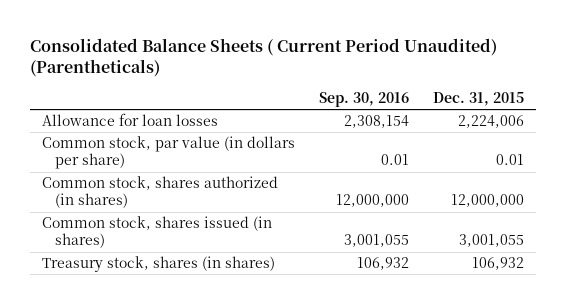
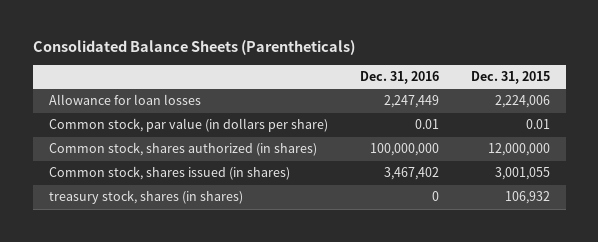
- Consolidated Balance Sheets ( Current Period Unaudited) (Parentheticals)
+ Consolidated Balance Sheets (Parentheticals)
- | Sep. 30, 2016 | Dec. 31, 2015
+ | Dec. 31, 2016 | Dec. 31, 2015
- Treasury stock, shares (in shares) | 106,932 | 106,932
+ treasury stock, shares (in shares) | 0 | 106,932

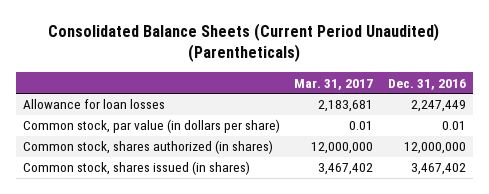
- Consolidated Balance Sheets (Parentheticals)
+ Consolidated Balance Sheets (Current Period Unaudited) (Parentheticals)
- | Dec. 31, 2016 | Dec. 31, 2015
+ | Mar. 31, 2017 | Dec. 31, 2016
- Common stock, shares authorized (in shares) | 100,000,000 | 12,000,000
+ Common stock, shares authorized (in shares) | 12,000,000 | 12,000,000
- treasury stock, shares (in shares) | 0 | 106,932

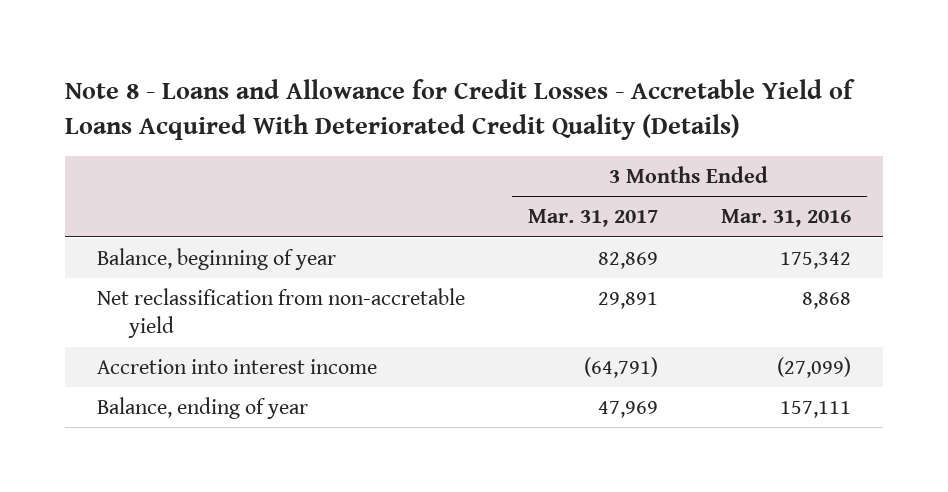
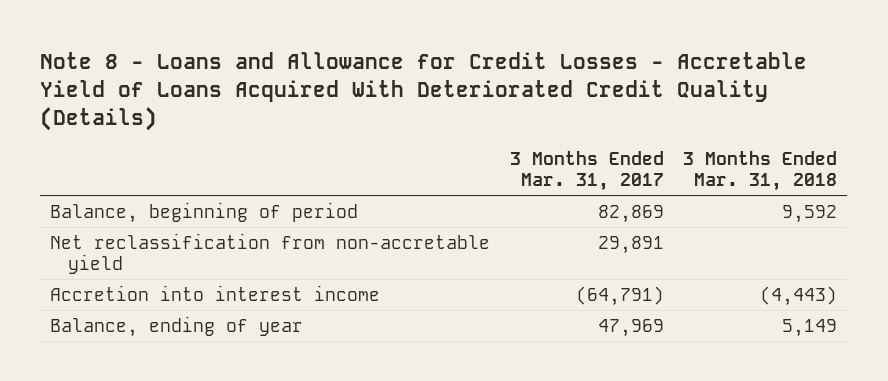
- | 3 Months Ended Mar. 31, 2017 | 3 Months Ended Mar. 31, 2016
+ | 3 Months Ended Mar. 31, 2017 | 3 Months Ended Mar. 31, 2018
- Balance, beginning of year | 82,869 | 175,342
+ Balance, beginning of period | 82,869 | 9,592

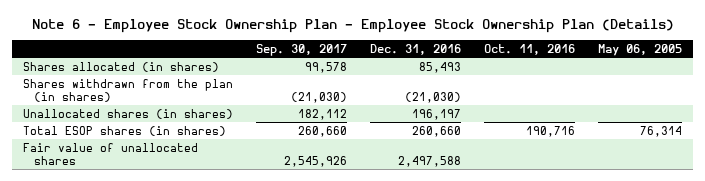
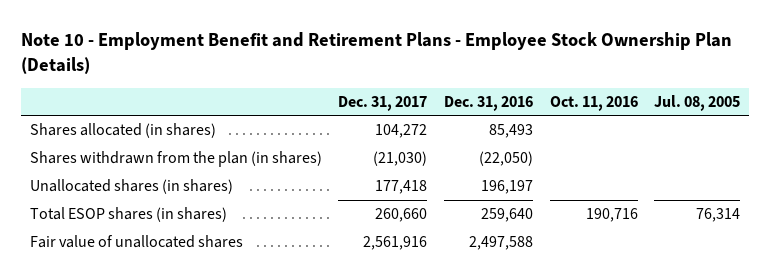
- Note 6 - Employee Stock Ownership Plan - Employee Stock Ownership Plan (Details)
+ Note 10 - Employment Benefit and Retirement Plans - Employee Stock Ownership Plan (Details)
- | Sep. 30, 2017 | Dec. 31, 2016 | Oct. 11, 2016 | May 06, 2005
+ | Dec. 31, 2017 | Dec. 31, 2016 | Oct. 11, 2016 | Jul. 08, 2005
- Shares withdrawn from the plan (in shares) | (21,030) | (21,030) | |
+ Shares withdrawn from the plan (in shares) | (21,030) | (22,050) | |
- Total ESOP shares (in shares) | 260,660 | 260,660 | 190,716 | 76,314
+ Total ESOP shares (in shares) | 260,660 | 259,640 | 190,716 | 76,314

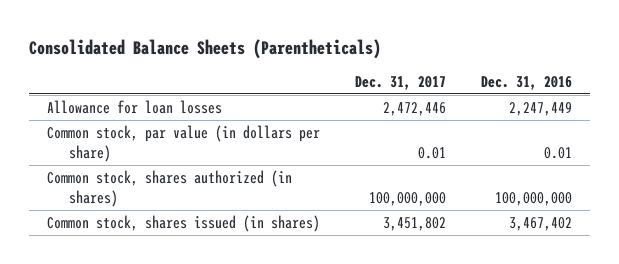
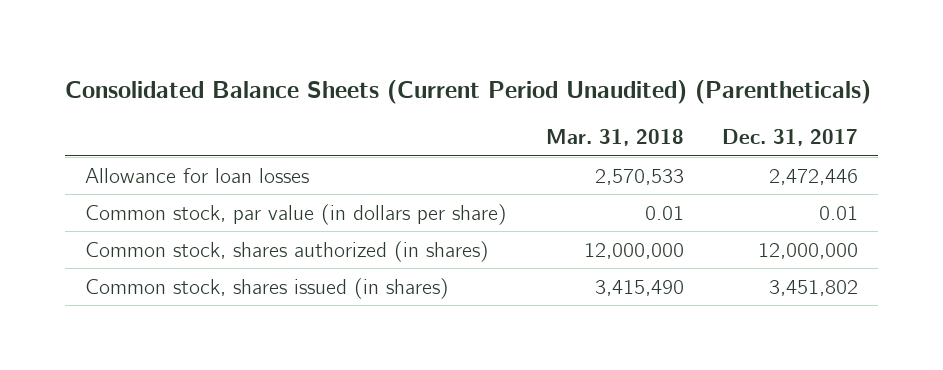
- Consolidated Balance Sheets (Parentheticals)
+ Consolidated Balance Sheets (Current Period Unaudited) (Parentheticals)
- | Dec. 31, 2017 | Dec. 31, 2016
+ | Mar. 31, 2018 | Dec. 31, 2017
- Common stock, shares authorized (in shares) | 100,000,000 | 100,000,000
+ Common stock, shares authorized (in shares) | 12,000,000 | 12,000,000

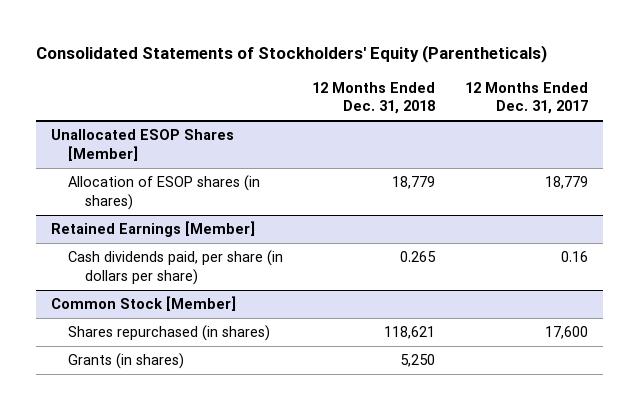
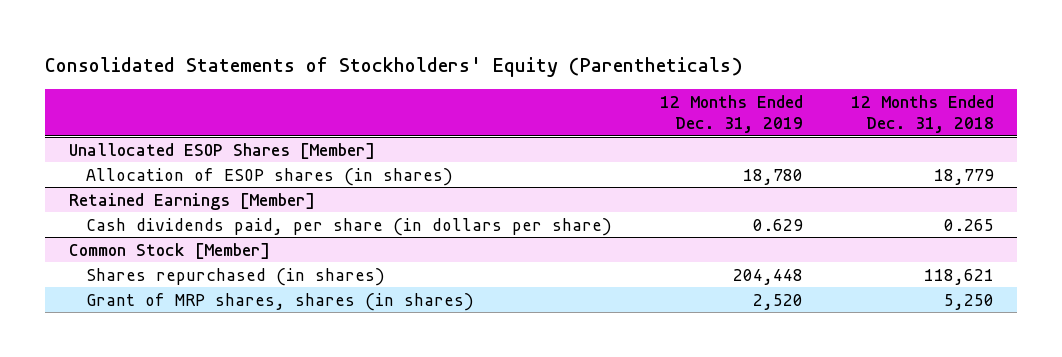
- | 12 Months Ended Dec. 31, 2018 | 12 Months Ended Dec. 31, 2017
+ | 12 Months Ended Dec. 31, 2019 | 12 Months Ended Dec. 31, 2018
@ Common Stock [Member]
- Grants (in shares) | 5,250 |
+ Grant of MRP shares, shares (in shares) | 2,520 | 5,250

